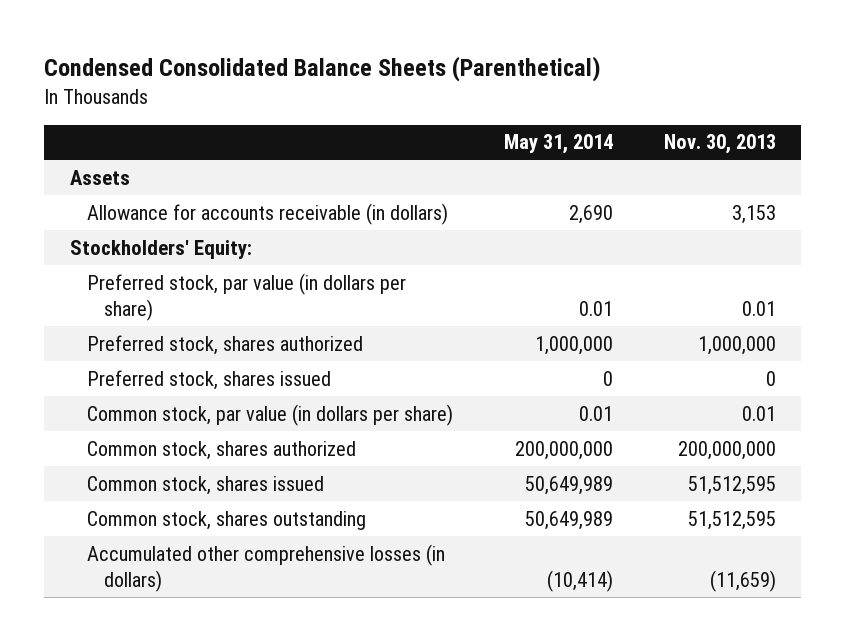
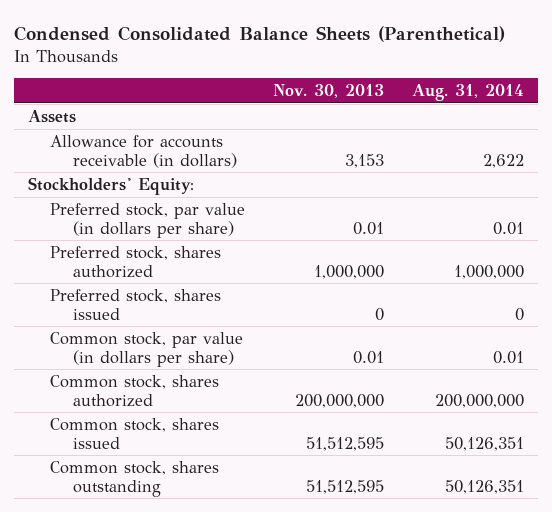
- | May 31, 2014 | Nov. 30, 2013
+ | Nov. 30, 2013 | Aug. 31, 2014
- Accumulated other comprehensive losses (in dollars) | (10,414) | (11,659)

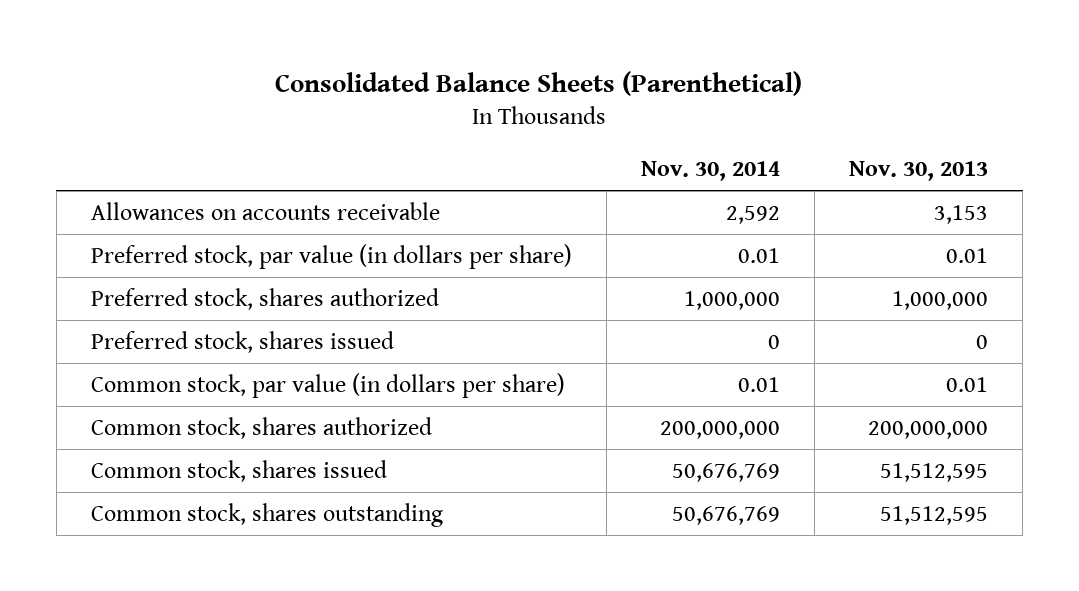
- Condensed Consolidated Balance Sheets (Parenthetical)
+ Consolidated Balance Sheets (Parenthetical)
- | Nov. 30, 2013 | Aug. 31, 2014
+ | Nov. 30, 2014 | Nov. 30, 2013
- Assets
- Allowance for accounts receivable (in dollars) | 3,153 | 2,622
- Stockholders' Equity:
+ Allowances on accounts receivable | 2,592 | 3,153

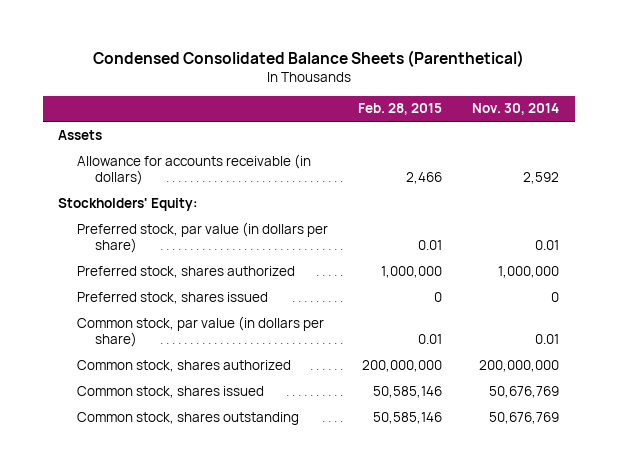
- Consolidated Balance Sheets (Parenthetical)
+ Condensed Consolidated Balance Sheets (Parenthetical)
- | Nov. 30, 2014 | Nov. 30, 2013
+ | Feb. 28, 2015 | Nov. 30, 2014
- Allowances on accounts receivable | 2,592 | 3,153
+ Assets
+ Allowance for accounts receivable (in dollars) | 2,466 | 2,592
+ Stockholders' Equity:

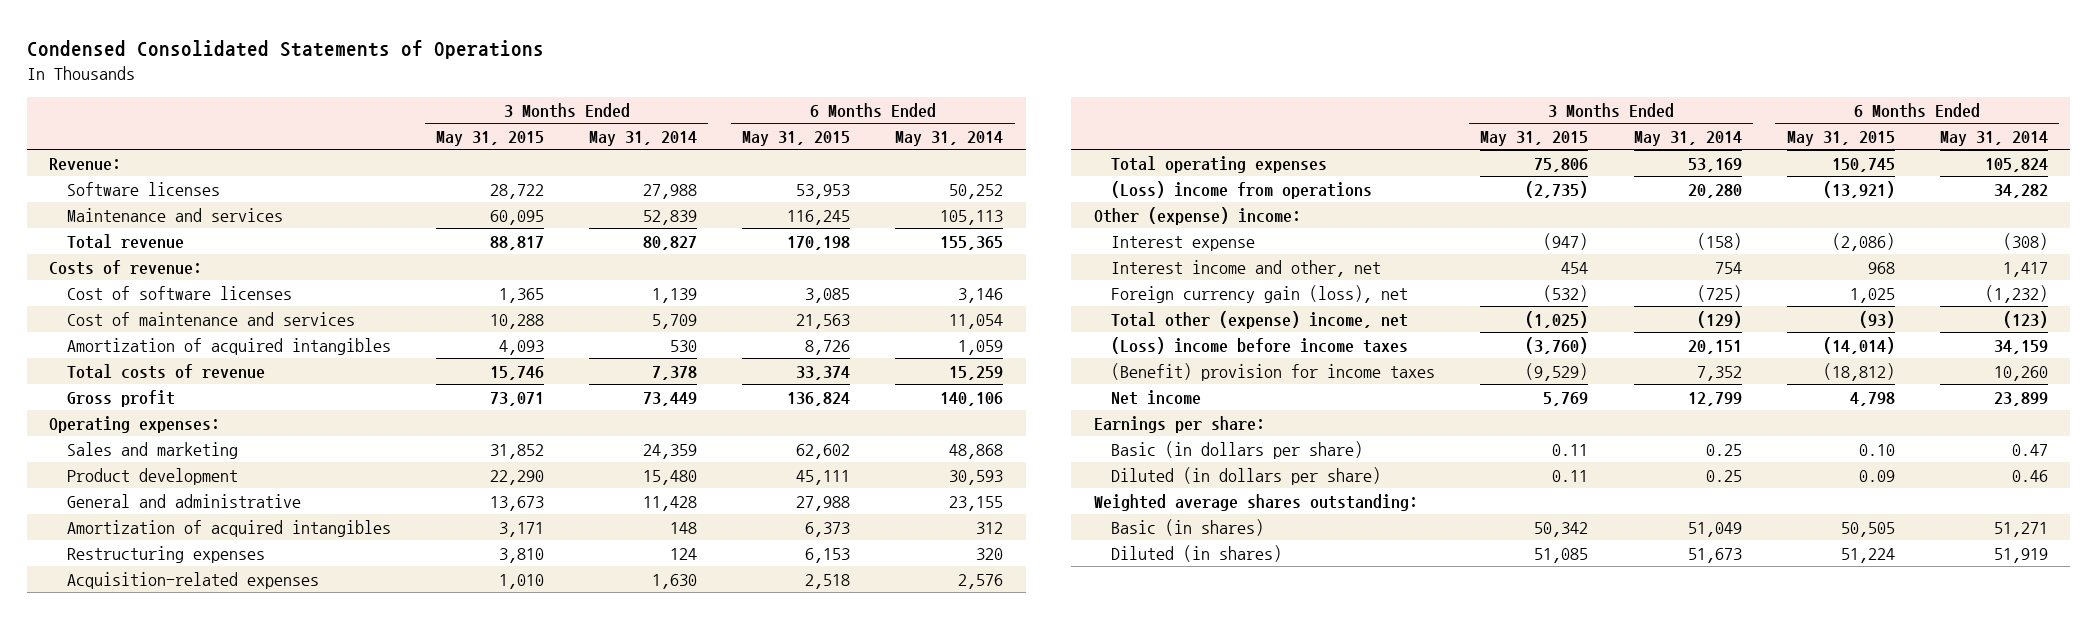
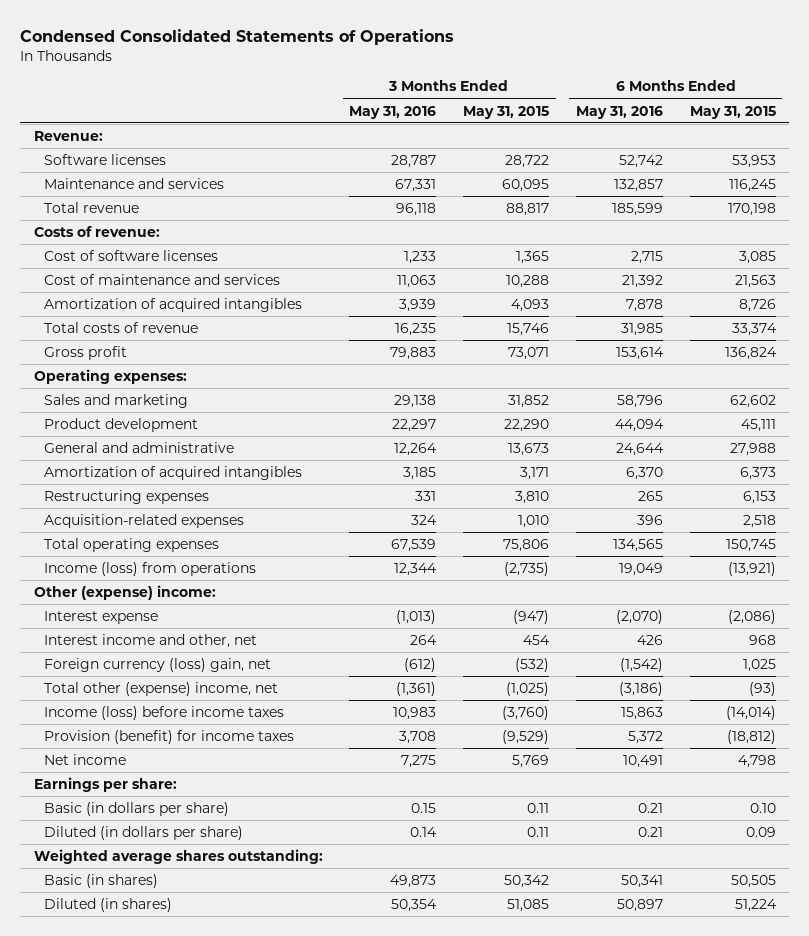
- | 3 Months Ended May 31, 2015 | 3 Months Ended May 31, 2014 | 6 Months Ended May 31, 2015 | 6 Months Ended May 31, 2014
+ | 3 Months Ended May 31, 2016 | 3 Months Ended May 31, 2015 | 6 Months Ended May 31, 2016 | 6 Months Ended May 31, 2015
- (Loss) income from operations | (2,735) | 20,280 | (13,921) | 34,282
+ Income (loss) from operations | 12,344 | (2,735) | 19,049 | (13,921)
- Foreign currency gain (loss), net | (532) | (725) | 1,025 | (1,232)
+ Foreign currency (loss) gain, net | (612) | (532) | (1,542) | 1,025
- (Loss) income before income taxes | (3,760) | 20,151 | (14,014) | 34,159
- (Benefit) provision for income taxes | (9,529) | 7,352 | (18,812) | 10,260
+ Income (loss) before income taxes | 10,983 | (3,760) | 15,863 | (14,014)
+ Provision (benefit) for income taxes | 3,708 | (9,529) | 5,372 | (18,812)

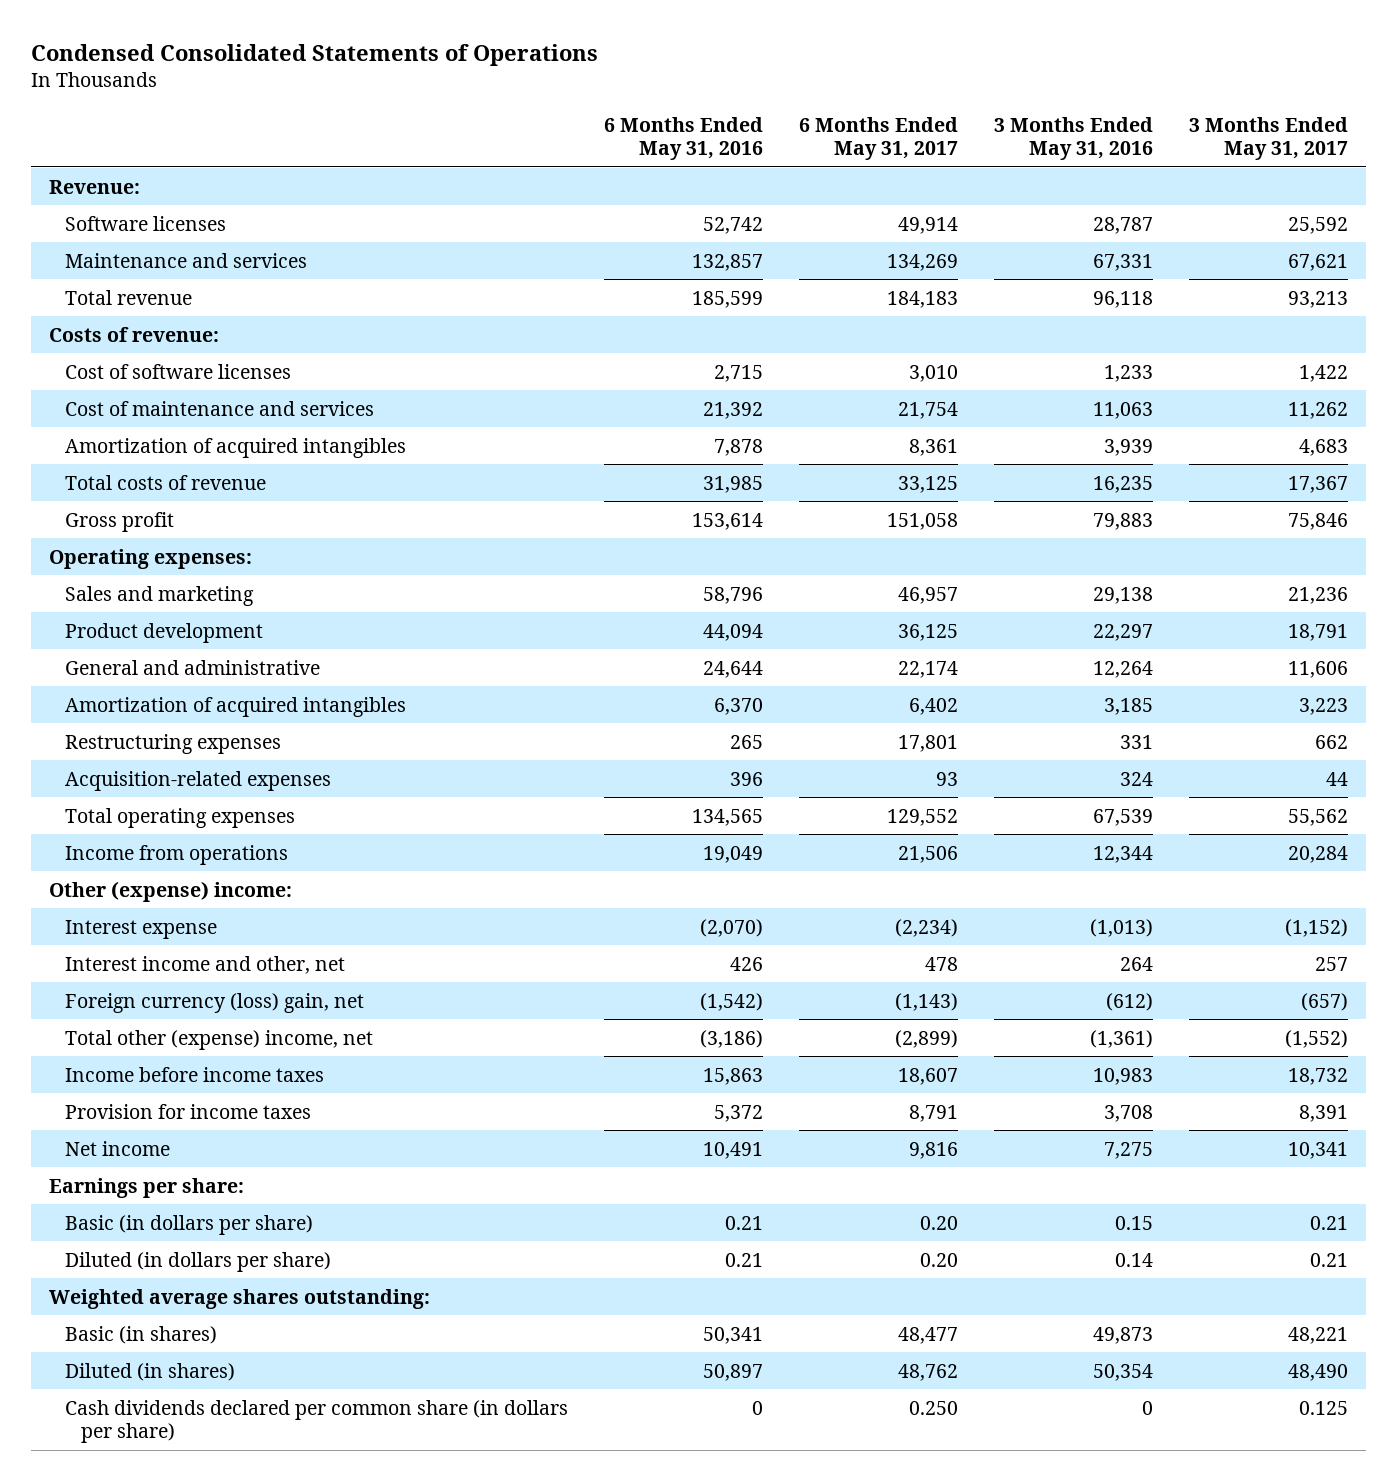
- | 3 Months Ended May 31, 2016 | 3 Months Ended May 31, 2015 | 6 Months Ended May 31, 2016 | 6 Months Ended May 31, 2015
+ | 6 Months Ended May 31, 2016 | 6 Months Ended May 31, 2017 | 3 Months Ended May 31, 2016 | 3 Months Ended May 31, 2017
- Income (loss) from operations | 12,344 | (2,735) | 19,049 | (13,921)
+ Income from operations | 19,049 | 21,506 | 12,344 | 20,284
- Income (loss) before income taxes | 10,983 | (3,760) | 15,863 | (14,014)
- Provision (benefit) for income taxes | 3,708 | (9,529) | 5,372 | (18,812)
+ Income before income taxes | 15,863 | 18,607 | 10,983 | 18,732
+ Provision for income taxes | 5,372 | 8,791 | 3,708 | 8,391
+ Cash dividends declared per common share (in dollars per share) | 0 | 0.250 | 0 | 0.125

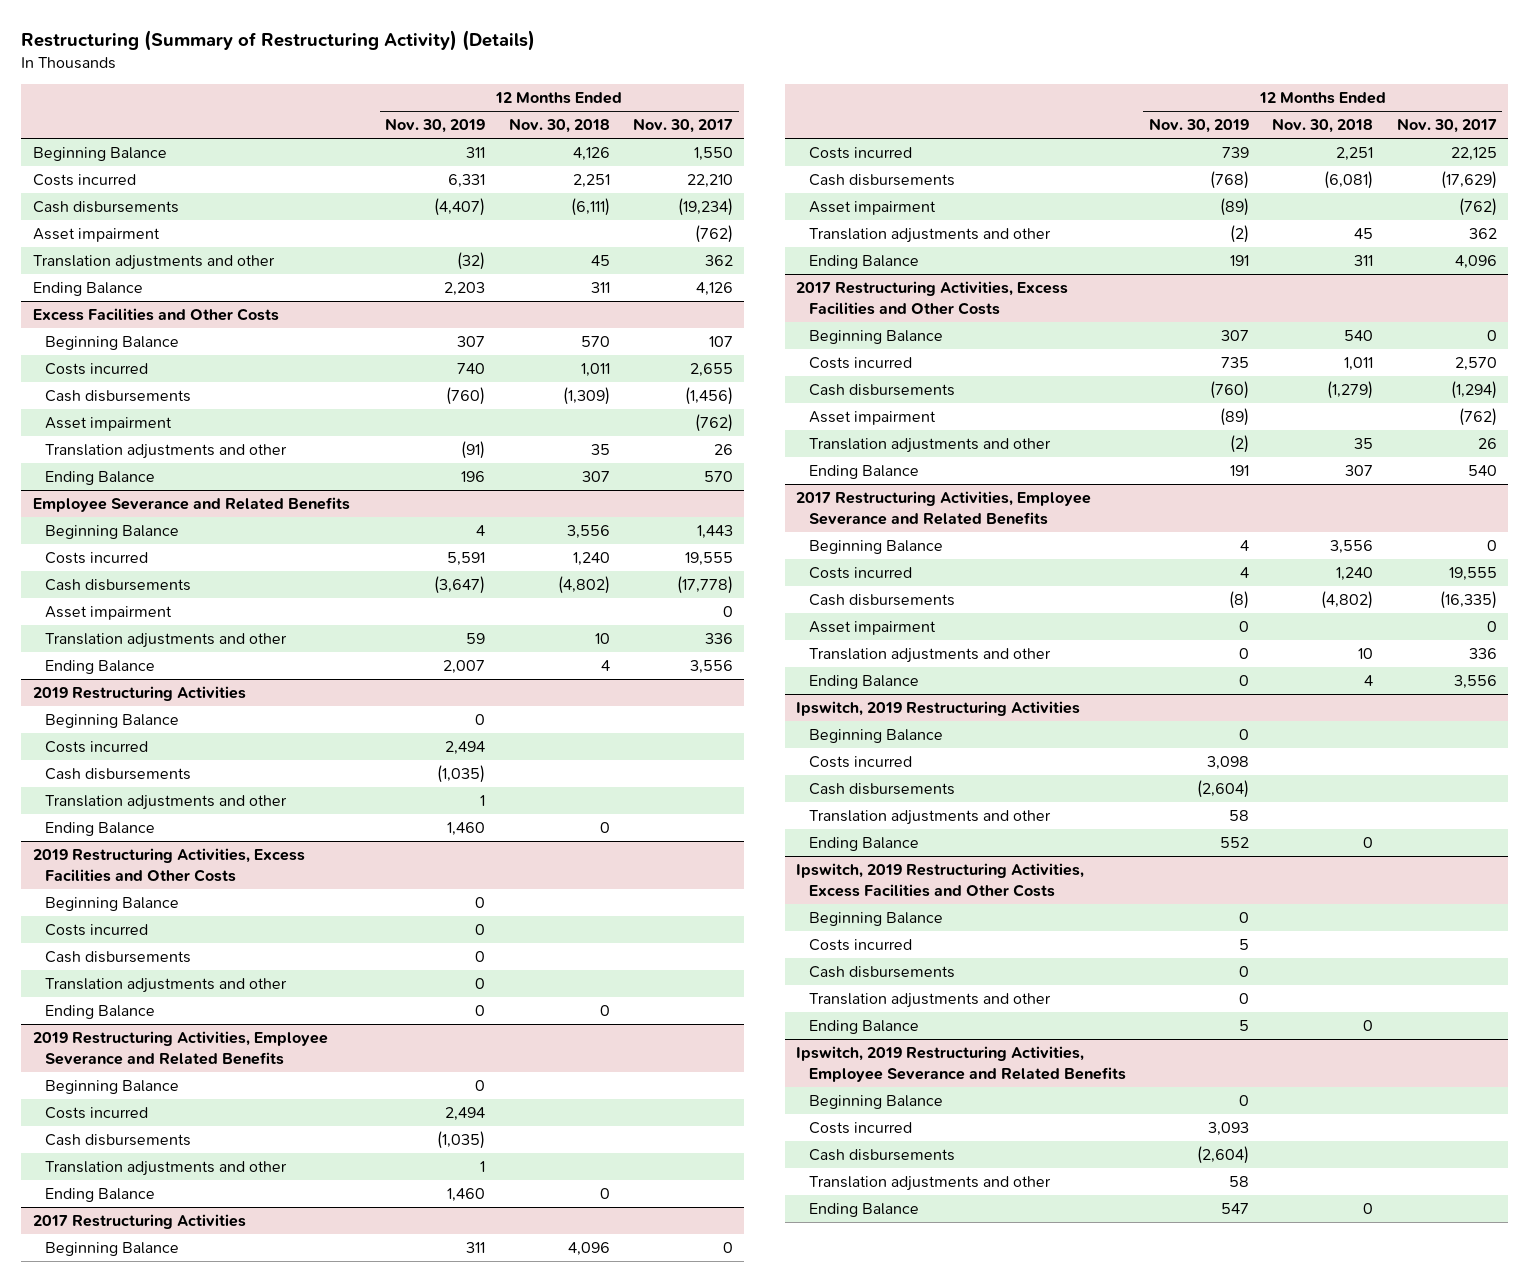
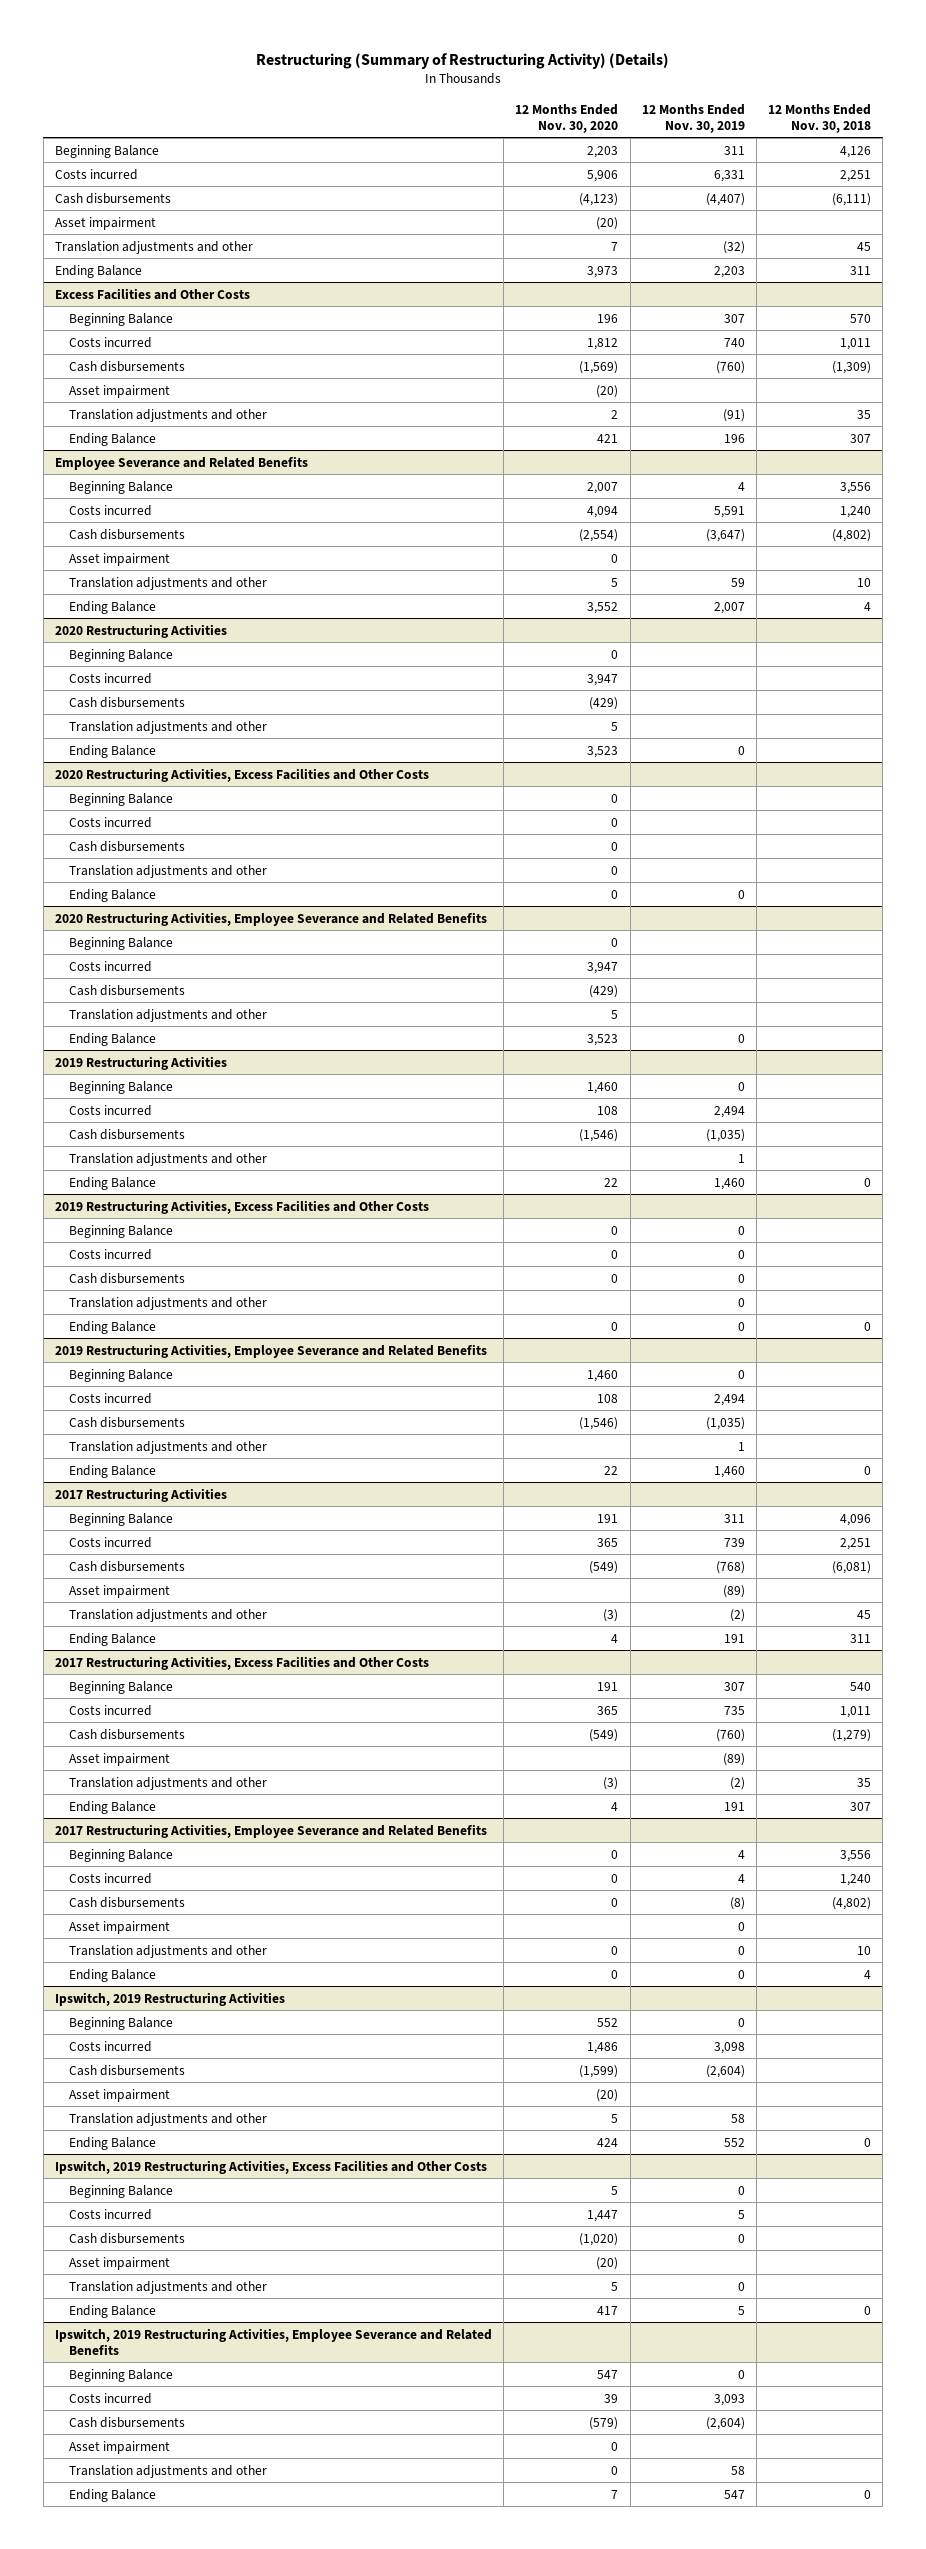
- | 12 Months Ended Nov. 30, 2019 | 12 Months Ended Nov. 30, 2018 | 12 Months Ended Nov. 30, 2017
+ | 12 Months Ended Nov. 30, 2020 | 12 Months Ended Nov. 30, 2019 | 12 Months Ended Nov. 30, 2018
+ 2020 Restructuring Activities
+ Beginning Balance | 0 | |
+ Costs incurred | 3,947 | |
+ Cash disbursements | (429) | |
+ Translation adjustments and other | 5 | |
+ Ending Balance | 3,523 | 0 |
+ 2020 Restructuring Activities, Excess Facilities and Other Costs
+ Beginning Balance | 0 | |
+ Costs incurred | 0 | |
+ Cash disbursements | 0 | |
+ Translation adjustments and other | 0 | |
+ Ending Balance | 0 | 0 |
+ 2020 Restructuring Activities, Employee Severance and Related Benefits
+ Beginning Balance | 0 | |
+ Costs incurred | 3,947 | |
+ Cash disbursements | (429) | |
+ Translation adjustments and other | 5 | |
+ Ending Balance | 3,523 | 0 |
@ Ipswitch, 2019 Restructuring Activities
+ Asset impairment | (20) | |
@ Ipswitch, 2019 Restructuring Activities, Excess Facilities and Other Costs
+ Asset impairment | (20) | |
@ Ipswitch, 2019 Restructuring Activities, Employee Severance and Related Benefits
+ Asset impairment | 0 | |

